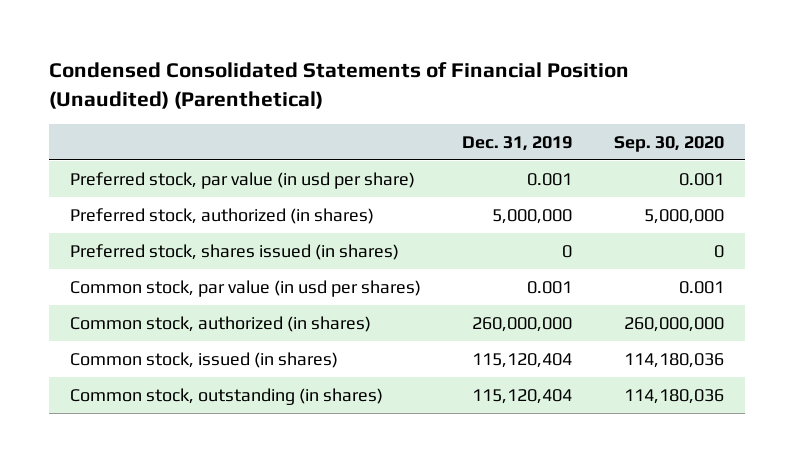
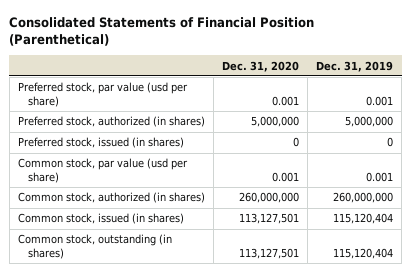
- Condensed Consolidated Statements of Financial Position (Unaudited) (Parenthetical)
+ Consolidated Statements of Financial Position (Parenthetical)
- | Dec. 31, 2019 | Sep. 30, 2020
+ | Dec. 31, 2020 | Dec. 31, 2019
- Preferred stock, par value (in usd per share) | 0.001 | 0.001
+ Preferred stock, par value (usd per share) | 0.001 | 0.001
- Preferred stock, shares issued (in shares) | 0 | 0
- Common stock, par value (in usd per shares) | 0.001 | 0.001
+ Preferred stock, issued (in shares) | 0 | 0
+ Common stock, par value (usd per share) | 0.001 | 0.001

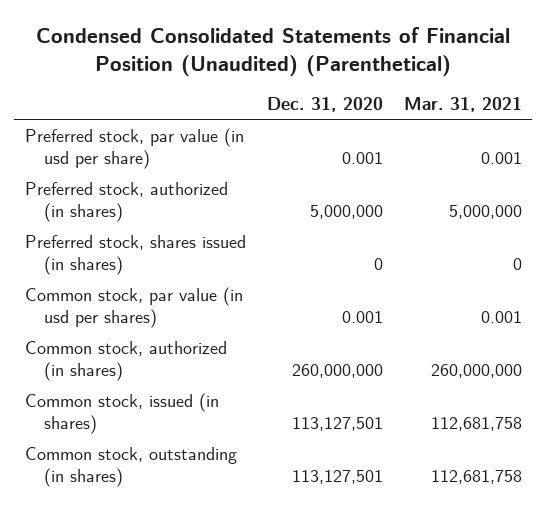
- Consolidated Statements of Financial Position (Parenthetical)
+ Condensed Consolidated Statements of Financial Position (Unaudited) (Parenthetical)
- | Dec. 31, 2020 | Dec. 31, 2019
+ | Dec. 31, 2020 | Mar. 31, 2021
- Preferred stock, par value (usd per share) | 0.001 | 0.001
+ Preferred stock, par value (in usd per share) | 0.001 | 0.001
- Preferred stock, issued (in shares) | 0 | 0
- Common stock, par value (usd per share) | 0.001 | 0.001
+ Preferred stock, shares issued (in shares) | 0 | 0
+ Common stock, par value (in usd per shares) | 0.001 | 0.001

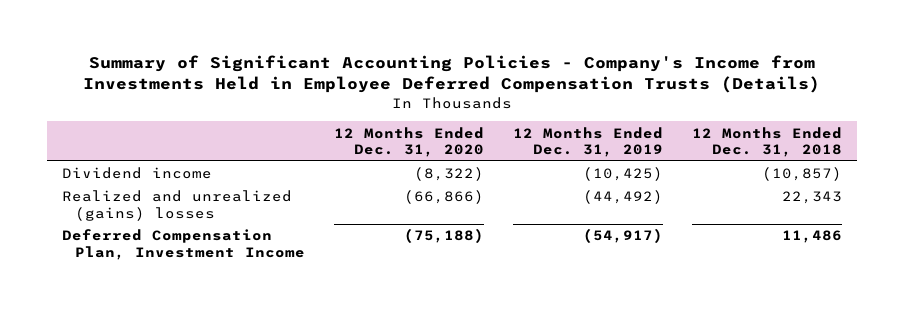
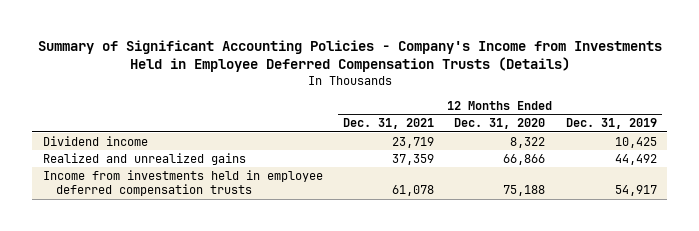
- | 12 Months Ended Dec. 31, 2020 | 12 Months Ended Dec. 31, 2019 | 12 Months Ended Dec. 31, 2018
+ | 12 Months Ended Dec. 31, 2021 | 12 Months Ended Dec. 31, 2020 | 12 Months Ended Dec. 31, 2019
- Dividend income | (8,322) | (10,425) | (10,857)
- Realized and unrealized (gains) losses | (66,866) | (44,492) | 22,343
- Deferred Compensation Plan, Investment Income | (75,188) | (54,917) | 11,486
+ Dividend income | 23,719 | 8,322 | 10,425
+ Realized and unrealized gains | 37,359 | 66,866 | 44,492
+ Income from investments held in employee deferred compensation trusts | 61,078 | 75,188 | 54,917

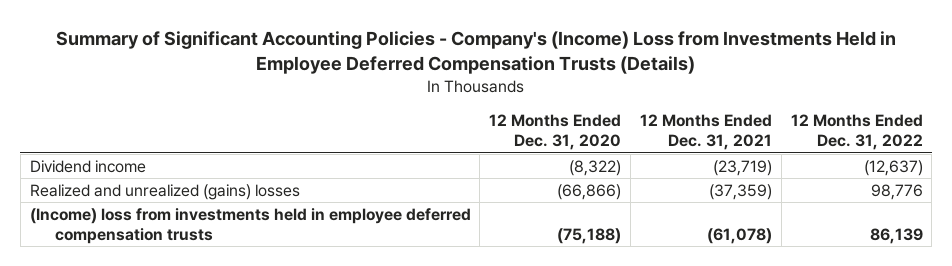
- Summary of Significant Accounting Policies - Company's Income from Investments Held in Employee Deferred Compensation Trusts (Details)
+ Summary of Significant Accounting Policies - Company's (Income) Loss from Investments Held in Employee Deferred Compensation Trusts (Details)
- | 12 Months Ended Dec. 31, 2021 | 12 Months Ended Dec. 31, 2020 | 12 Months Ended Dec. 31, 2019
+ | 12 Months Ended Dec. 31, 2020 | 12 Months Ended Dec. 31, 2021 | 12 Months Ended Dec. 31, 2022
- Dividend income | 23,719 | 8,322 | 10,425
- Realized and unrealized gains | 37,359 | 66,866 | 44,492
- Income from investments held in employee deferred compensation trusts | 61,078 | 75,188 | 54,917
+ Dividend income | (8,322) | (23,719) | (12,637)
+ Realized and unrealized (gains) losses | (66,866) | (37,359) | 98,776
+ (Income) loss from investments held in employee deferred compensation trusts | (75,188) | (61,078) | 86,139

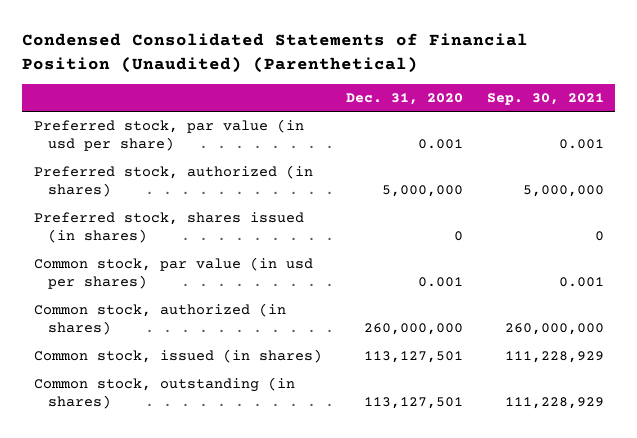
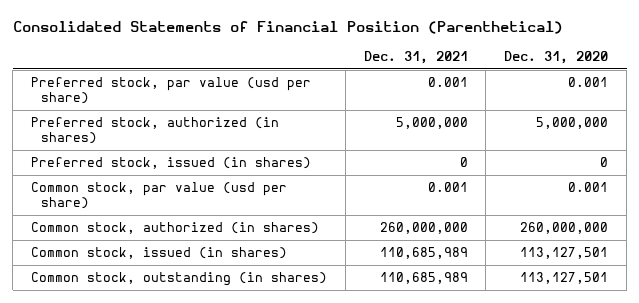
- Condensed Consolidated Statements of Financial Position (Unaudited) (Parenthetical)
+ Consolidated Statements of Financial Position (Parenthetical)
- | Dec. 31, 2020 | Sep. 30, 2021
+ | Dec. 31, 2021 | Dec. 31, 2020
- Preferred stock, par value (in usd per share) | 0.001 | 0.001
+ Preferred stock, par value (usd per share) | 0.001 | 0.001
- Preferred stock, shares issued (in shares) | 0 | 0
- Common stock, par value (in usd per shares) | 0.001 | 0.001
+ Preferred stock, issued (in shares) | 0 | 0
+ Common stock, par value (usd per share) | 0.001 | 0.001

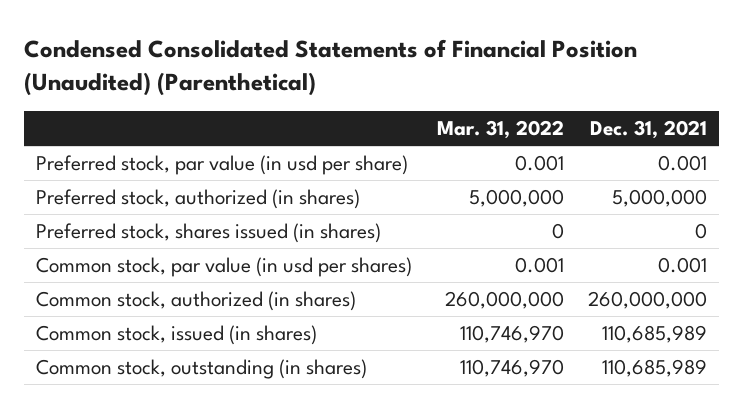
- Consolidated Statements of Financial Position (Parenthetical)
+ Condensed Consolidated Statements of Financial Position (Unaudited) (Parenthetical)
- | Dec. 31, 2021 | Dec. 31, 2020
+ | Mar. 31, 2022 | Dec. 31, 2021
- Preferred stock, par value (usd per share) | 0.001 | 0.001
+ Preferred stock, par value (in usd per share) | 0.001 | 0.001
- Preferred stock, issued (in shares) | 0 | 0
- Common stock, par value (usd per share) | 0.001 | 0.001
+ Preferred stock, shares issued (in shares) | 0 | 0
+ Common stock, par value (in usd per shares) | 0.001 | 0.001

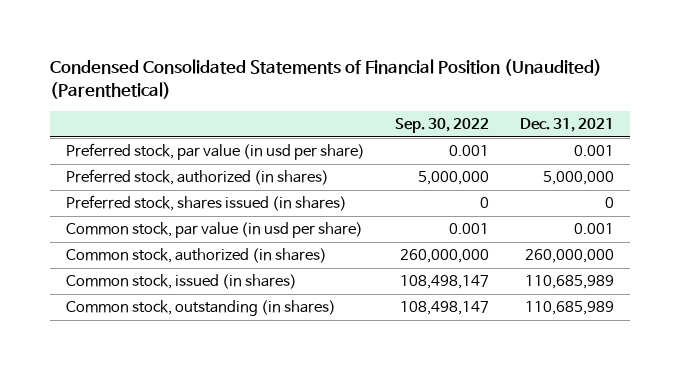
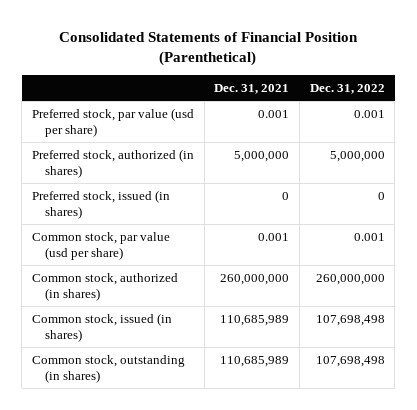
- Condensed Consolidated Statements of Financial Position (Unaudited) (Parenthetical)
+ Consolidated Statements of Financial Position (Parenthetical)
- | Sep. 30, 2022 | Dec. 31, 2021
+ | Dec. 31, 2021 | Dec. 31, 2022
- Preferred stock, par value (in usd per share) | 0.001 | 0.001
+ Preferred stock, par value (usd per share) | 0.001 | 0.001
- Preferred stock, shares issued (in shares) | 0 | 0
- Common stock, par value (in usd per share) | 0.001 | 0.001
+ Preferred stock, issued (in shares) | 0 | 0
+ Common stock, par value (usd per share) | 0.001 | 0.001

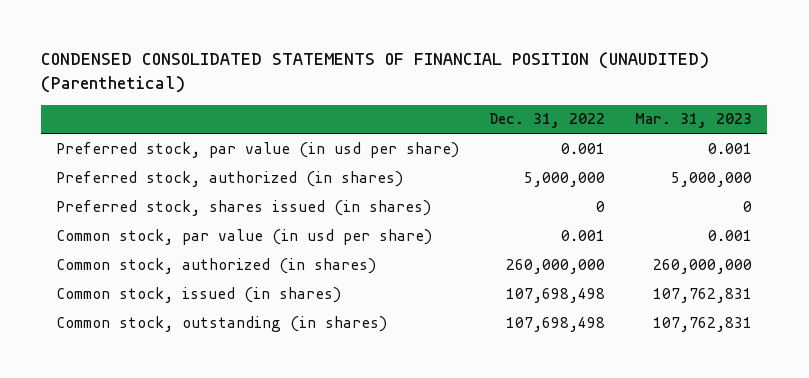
- Consolidated Statements of Financial Position (Parenthetical)
+ CONDENSED CONSOLIDATED STATEMENTS OF FINANCIAL POSITION (UNAUDITED) (Parenthetical)
- | Dec. 31, 2021 | Dec. 31, 2022
+ | Dec. 31, 2022 | Mar. 31, 2023
- Preferred stock, par value (usd per share) | 0.001 | 0.001
+ Preferred stock, par value (in usd per share) | 0.001 | 0.001
- Preferred stock, issued (in shares) | 0 | 0
- Common stock, par value (usd per share) | 0.001 | 0.001
+ Preferred stock, shares issued (in shares) | 0 | 0
+ Common stock, par value (in usd per share) | 0.001 | 0.001

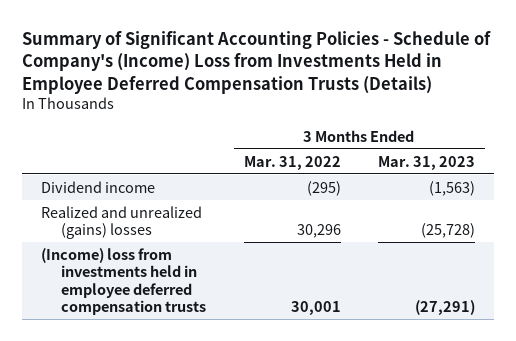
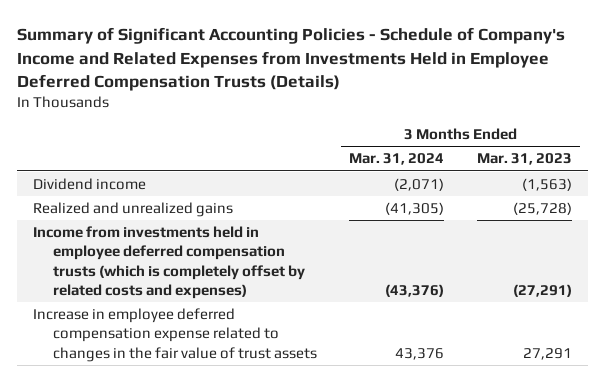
- Summary of Significant Accounting Policies - Schedule of Company's (Income) Loss from Investments Held in Employee Deferred Compensation Trusts (Details)
+ Summary of Significant Accounting Policies - Schedule of Company's Income and Related Expenses from Investments Held in Employee Deferred Compensation Trusts (Details)
- | 3 Months Ended Mar. 31, 2022 | 3 Months Ended Mar. 31, 2023
+ | 3 Months Ended Mar. 31, 2024 | 3 Months Ended Mar. 31, 2023
- Realized and unrealized (gains) losses | 30,296 | (25,728)
- (Income) loss from investments held in employee deferred compensation trusts | 30,001 | (27,291)
+ Realized and unrealized gains | (41,305) | (25,728)
+ Income from investments held in employee deferred compensation trusts (which is completely offset by related costs and expenses) | (43,376) | (27,291)
+ Increase in employee deferred compensation expense related to changes in the fair value of trust assets | 43,376 | 27,291

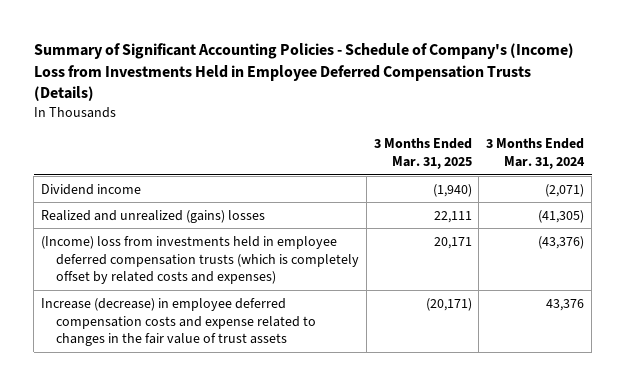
- Summary of Significant Accounting Policies - Schedule of Company's Income and Related Expenses from Investments Held in Employee Deferred Compensation Trusts (Details)
+ Summary of Significant Accounting Policies - Schedule of Company's (Income) Loss from Investments Held in Employee Deferred Compensation Trusts (Details)
- | 3 Months Ended Mar. 31, 2024 | 3 Months Ended Mar. 31, 2023
+ | 3 Months Ended Mar. 31, 2025 | 3 Months Ended Mar. 31, 2024
- Realized and unrealized gains | (41,305) | (25,728)
- Income from investments held in employee deferred compensation trusts (which is completely offset by related costs and expenses) | (43,376) | (27,291)
- Increase in employee deferred compensation expense related to changes in the fair value of trust assets | 43,376 | 27,291
+ Realized and unrealized (gains) losses | 22,111 | (41,305)
+ (Income) loss from investments held in employee deferred compensation trusts (which is completely offset by related costs and expenses) | 20,171 | (43,376)
+ Increase (decrease) in employee deferred compensation costs and expense related to changes in the fair value of trust assets | (20,171) | 43,376

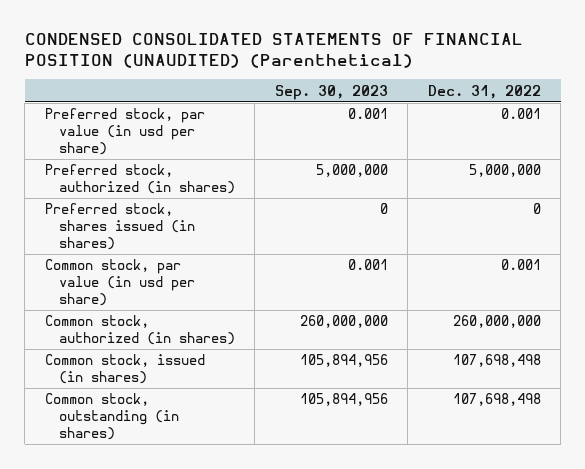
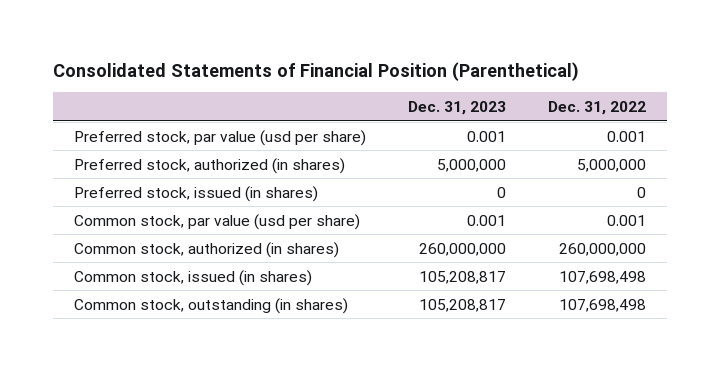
- CONDENSED CONSOLIDATED STATEMENTS OF FINANCIAL POSITION (UNAUDITED) (Parenthetical)
+ Consolidated Statements of Financial Position (Parenthetical)
- | Sep. 30, 2023 | Dec. 31, 2022
+ | Dec. 31, 2023 | Dec. 31, 2022
- Preferred stock, par value (in usd per share) | 0.001 | 0.001
+ Preferred stock, par value (usd per share) | 0.001 | 0.001
- Preferred stock, shares issued (in shares) | 0 | 0
- Common stock, par value (in usd per share) | 0.001 | 0.001
+ Preferred stock, issued (in shares) | 0 | 0
+ Common stock, par value (usd per share) | 0.001 | 0.001

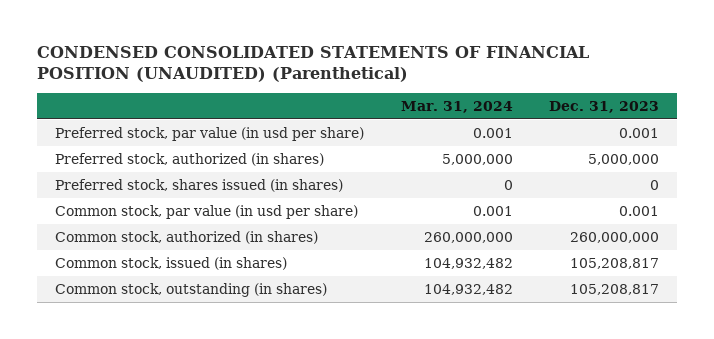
- Consolidated Statements of Financial Position (Parenthetical)
+ CONDENSED CONSOLIDATED STATEMENTS OF FINANCIAL POSITION (UNAUDITED) (Parenthetical)
- | Dec. 31, 2023 | Dec. 31, 2022
+ | Mar. 31, 2024 | Dec. 31, 2023
- Preferred stock, par value (usd per share) | 0.001 | 0.001
+ Preferred stock, par value (in usd per share) | 0.001 | 0.001
- Preferred stock, issued (in shares) | 0 | 0
- Common stock, par value (usd per share) | 0.001 | 0.001
+ Preferred stock, shares issued (in shares) | 0 | 0
+ Common stock, par value (in usd per share) | 0.001 | 0.001

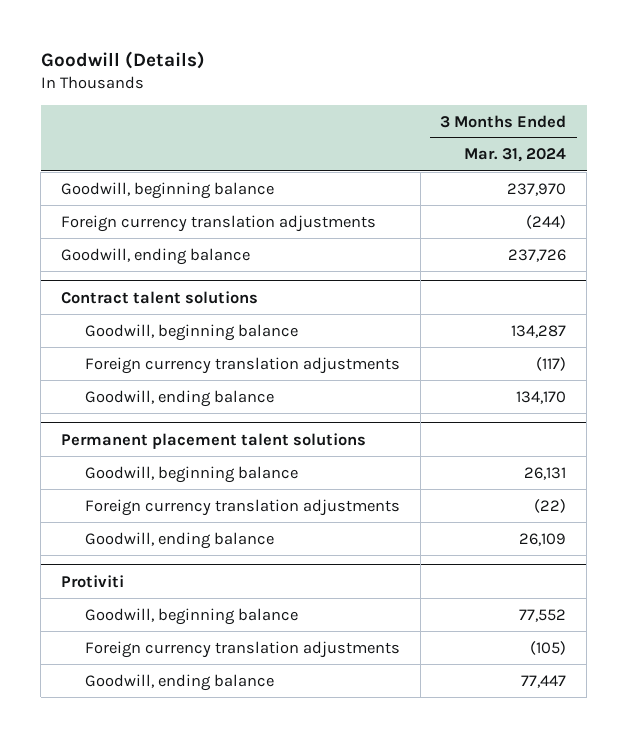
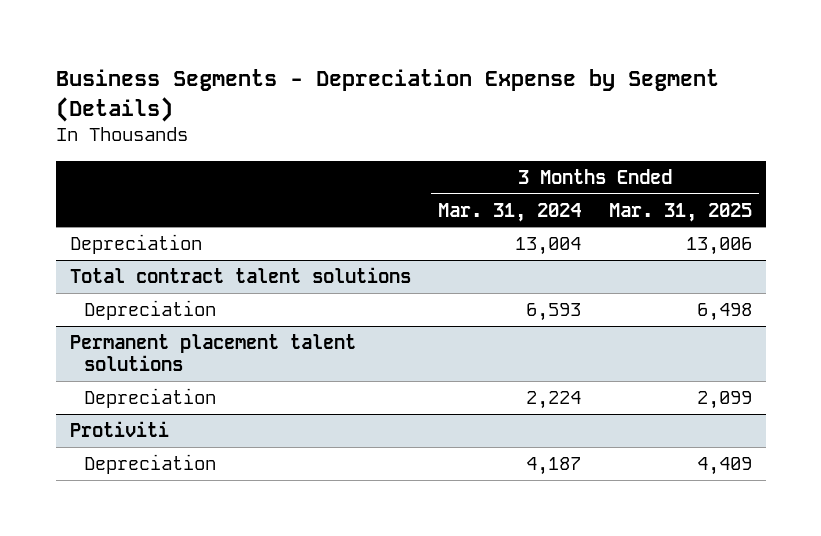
- Goodwill (Details)
+ Business Segments - Depreciation Expense by Segment (Details)
- | 3 Months Ended Mar. 31, 2024
+ | 3 Months Ended Mar. 31, 2024 | 3 Months Ended Mar. 31, 2025
- Goodwill, beginning balance | 237,970
- Foreign currency translation adjustments | (244)
- Goodwill, ending balance | 237,726
- Contract talent solutions
- Goodwill, beginning balance | 134,287
- Foreign currency translation adjustments | (117)
- Goodwill, ending balance | 134,170
+ Depreciation | 13,004 | 13,006
+ Total contract talent solutions
+ Depreciation | 6,593 | 6,498
@ Permanent placement talent solutions
- Goodwill, beginning balance | 26,131
- Foreign currency translation adjustments | (22)
- Goodwill, ending balance | 26,109
+ Depreciation | 2,224 | 2,099
@ Protiviti
- Goodwill, beginning balance | 77,552
- Foreign currency translation adjustments | (105)
- Goodwill, ending balance | 77,447
+ Depreciation | 4,187 | 4,409

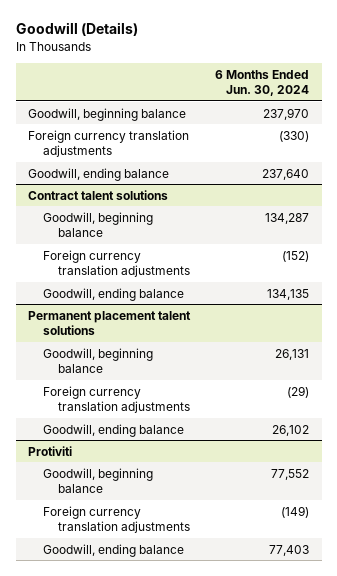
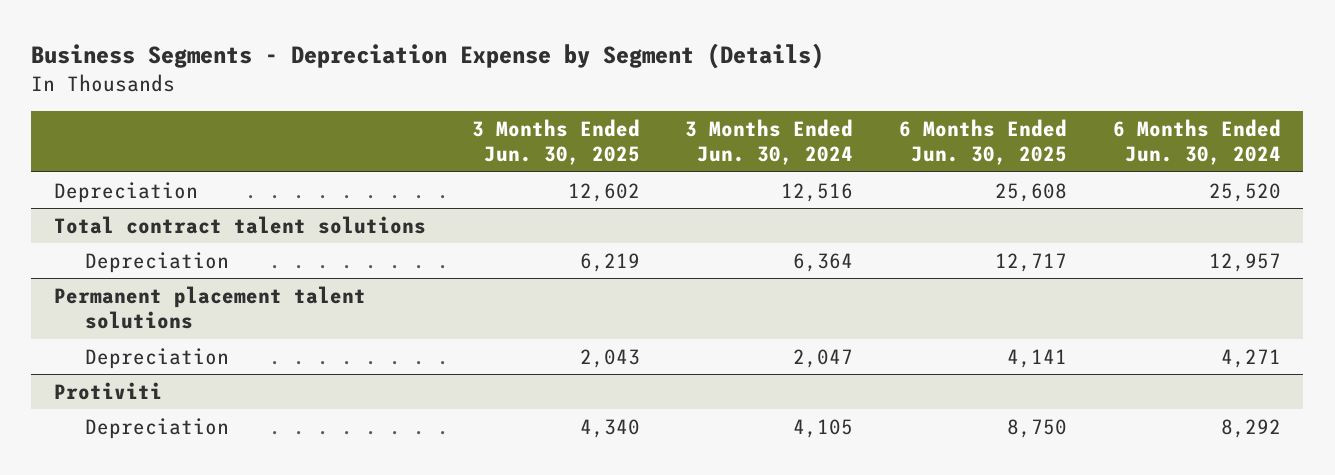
- Goodwill (Details)
+ Business Segments - Depreciation Expense by Segment (Details)
- | 6 Months Ended Jun. 30, 2024
+ | 3 Months Ended Jun. 30, 2025 | 3 Months Ended Jun. 30, 2024 | 6 Months Ended Jun. 30, 2025 | 6 Months Ended Jun. 30, 2024
- Goodwill, beginning balance | 237,970
- Foreign currency translation adjustments | (330)
- Goodwill, ending balance | 237,640
- Contract talent solutions
- Goodwill, beginning balance | 134,287
- Foreign currency translation adjustments | (152)
- Goodwill, ending balance | 134,135
+ Depreciation | 12,602 | 12,516 | 25,608 | 25,520
+ Total contract talent solutions
+ Depreciation | 6,219 | 6,364 | 12,717 | 12,957
@ Permanent placement talent solutions
- Goodwill, beginning balance | 26,131
- Foreign currency translation adjustments | (29)
- Goodwill, ending balance | 26,102
+ Depreciation | 2,043 | 2,047 | 4,141 | 4,271
@ Protiviti
- Goodwill, beginning balance | 77,552
- Foreign currency translation adjustments | (149)
- Goodwill, ending balance | 77,403
+ Depreciation | 4,340 | 4,105 | 8,750 | 8,292

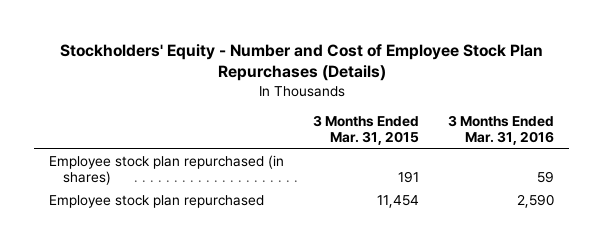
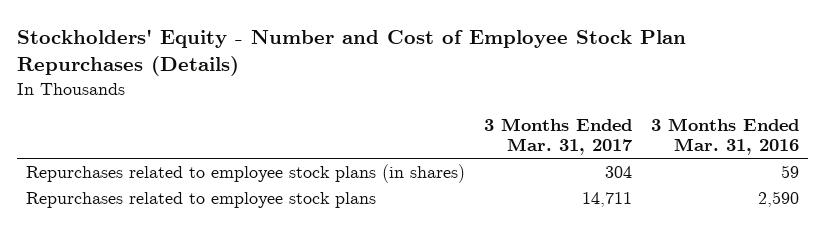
- | 3 Months Ended Mar. 31, 2015 | 3 Months Ended Mar. 31, 2016
+ | 3 Months Ended Mar. 31, 2017 | 3 Months Ended Mar. 31, 2016
- Employee stock plan repurchased (in shares) | 191 | 59
- Employee stock plan repurchased | 11,454 | 2,590
+ Repurchases related to employee stock plans (in shares) | 304 | 59
+ Repurchases related to employee stock plans | 14,711 | 2,590

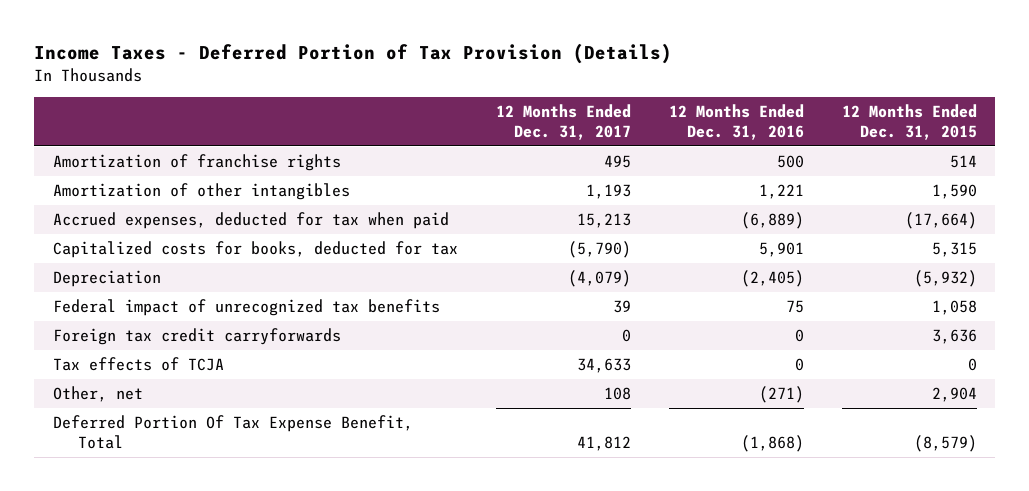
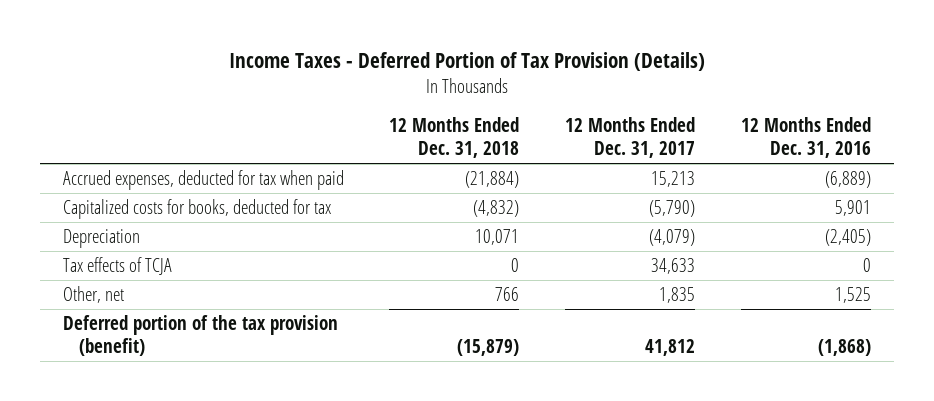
- | 12 Months Ended Dec. 31, 2017 | 12 Months Ended Dec. 31, 2016 | 12 Months Ended Dec. 31, 2015
+ | 12 Months Ended Dec. 31, 2018 | 12 Months Ended Dec. 31, 2017 | 12 Months Ended Dec. 31, 2016
- Amortization of franchise rights | 495 | 500 | 514
- Amortization of other intangibles | 1,193 | 1,221 | 1,590
- Federal impact of unrecognized tax benefits | 39 | 75 | 1,058
- Foreign tax credit carryforwards | 0 | 0 | 3,636
- Other, net | 108 | (271) | 2,904
- Deferred Portion Of Tax Expense Benefit, Total | 41,812 | (1,868) | (8,579)
+ Other, net | 766 | 1,835 | 1,525
+ Deferred portion of the tax provision (benefit) | (15,879) | 41,812 | (1,868)

